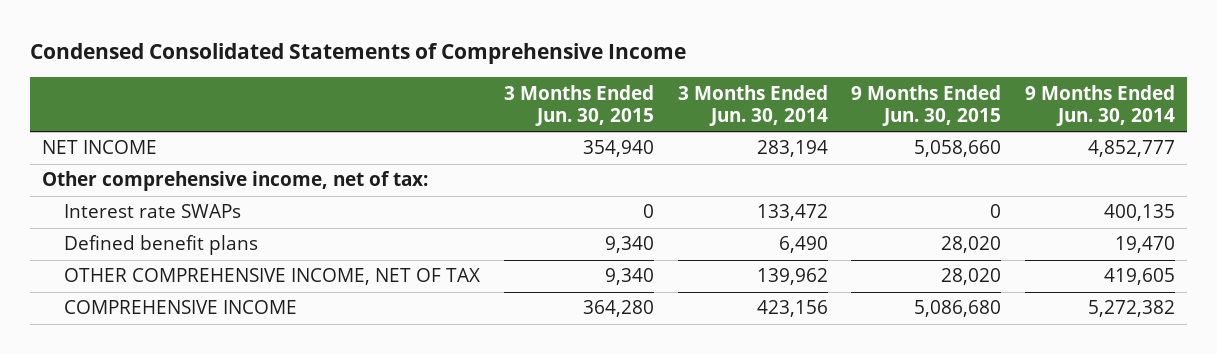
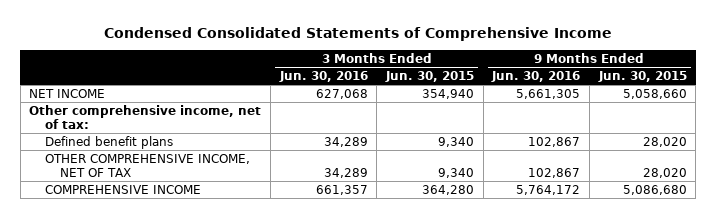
- | 3 Months Ended Jun. 30, 2015 | 3 Months Ended Jun. 30, 2014 | 9 Months Ended Jun. 30, 2015 | 9 Months Ended Jun. 30, 2014
+ | 3 Months Ended Jun. 30, 2016 | 3 Months Ended Jun. 30, 2015 | 9 Months Ended Jun. 30, 2016 | 9 Months Ended Jun. 30, 2015
- Interest rate SWAPs | 0 | 133,472 | 0 | 400,135

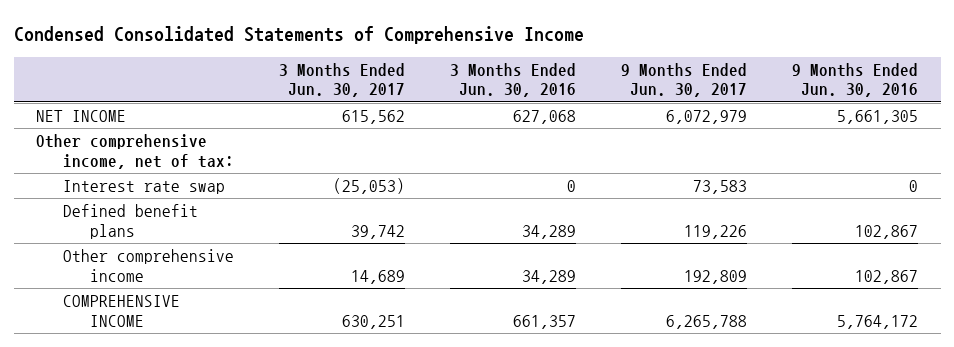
- | 3 Months Ended Jun. 30, 2016 | 3 Months Ended Jun. 30, 2015 | 9 Months Ended Jun. 30, 2016 | 9 Months Ended Jun. 30, 2015
+ | 3 Months Ended Jun. 30, 2017 | 3 Months Ended Jun. 30, 2016 | 9 Months Ended Jun. 30, 2017 | 9 Months Ended Jun. 30, 2016
+ Interest rate swap | (25,053) | 0 | 73,583 | 0
- OTHER COMPREHENSIVE INCOME, NET OF TAX | 34,289 | 9,340 | 102,867 | 28,020
+ Other comprehensive income | 14,689 | 34,289 | 192,809 | 102,867

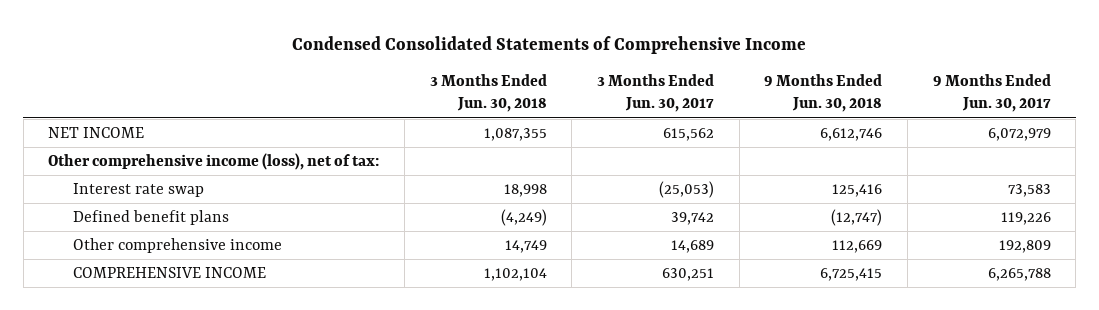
- | 3 Months Ended Jun. 30, 2017 | 3 Months Ended Jun. 30, 2016 | 9 Months Ended Jun. 30, 2017 | 9 Months Ended Jun. 30, 2016
+ | 3 Months Ended Jun. 30, 2018 | 3 Months Ended Jun. 30, 2017 | 9 Months Ended Jun. 30, 2018 | 9 Months Ended Jun. 30, 2017
- Other comprehensive income, net of tax:
+ Other comprehensive income (loss), net of tax:

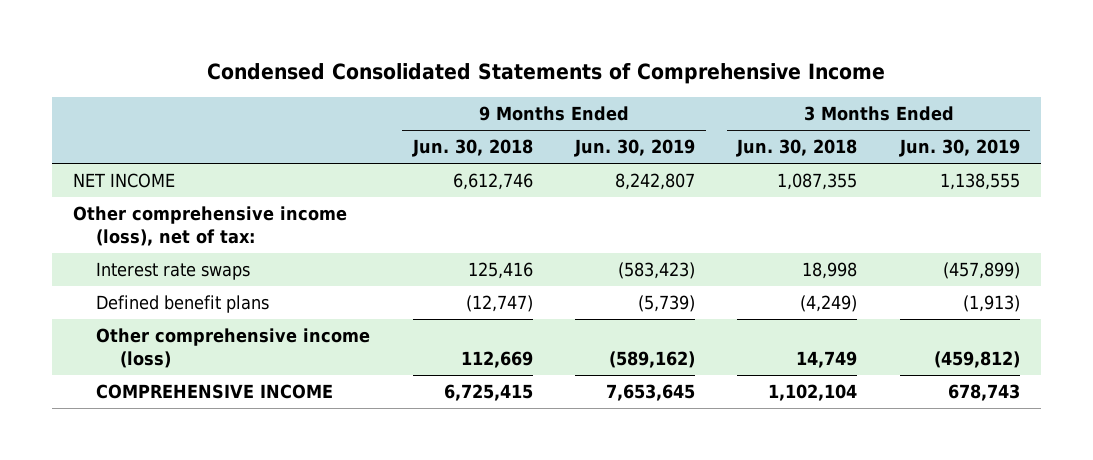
- | 3 Months Ended Jun. 30, 2018 | 3 Months Ended Jun. 30, 2017 | 9 Months Ended Jun. 30, 2018 | 9 Months Ended Jun. 30, 2017
+ | 9 Months Ended Jun. 30, 2018 | 9 Months Ended Jun. 30, 2019 | 3 Months Ended Jun. 30, 2018 | 3 Months Ended Jun. 30, 2019
- Interest rate swap | 18,998 | (25,053) | 125,416 | 73,583
+ Interest rate swaps | 125,416 | (583,423) | 18,998 | (457,899)
- Other comprehensive income | 14,749 | 14,689 | 112,669 | 192,809
+ Other comprehensive income (loss) | 112,669 | (589,162) | 14,749 | (459,812)

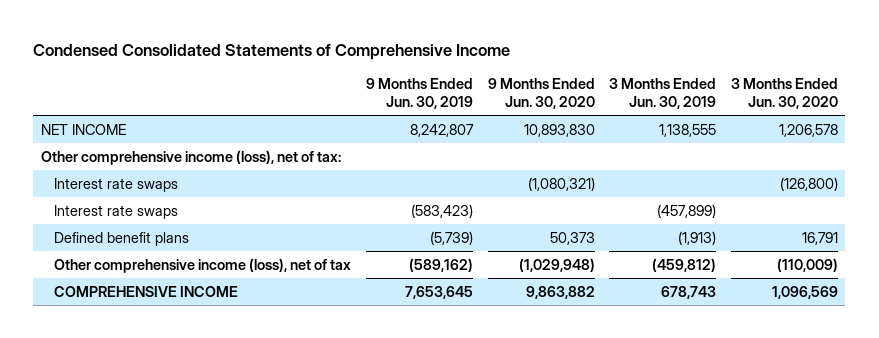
- | 9 Months Ended Jun. 30, 2018 | 9 Months Ended Jun. 30, 2019 | 3 Months Ended Jun. 30, 2018 | 3 Months Ended Jun. 30, 2019
+ | 9 Months Ended Jun. 30, 2019 | 9 Months Ended Jun. 30, 2020 | 3 Months Ended Jun. 30, 2019 | 3 Months Ended Jun. 30, 2020
+ Interest rate swaps | | (1,080,321) | | (126,800)
- Other comprehensive income (loss) | 112,669 | (589,162) | 14,749 | (459,812)
+ Other comprehensive income (loss), net of tax | (589,162) | (1,029,948) | (459,812) | (110,009)

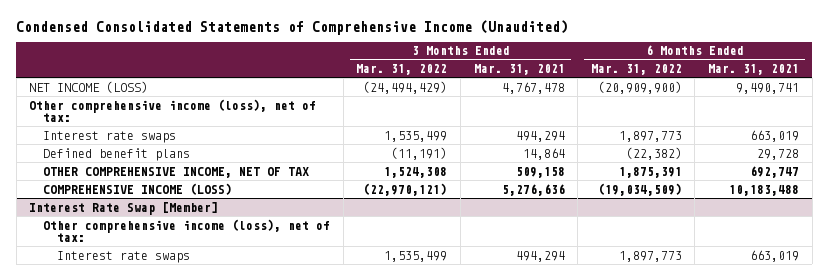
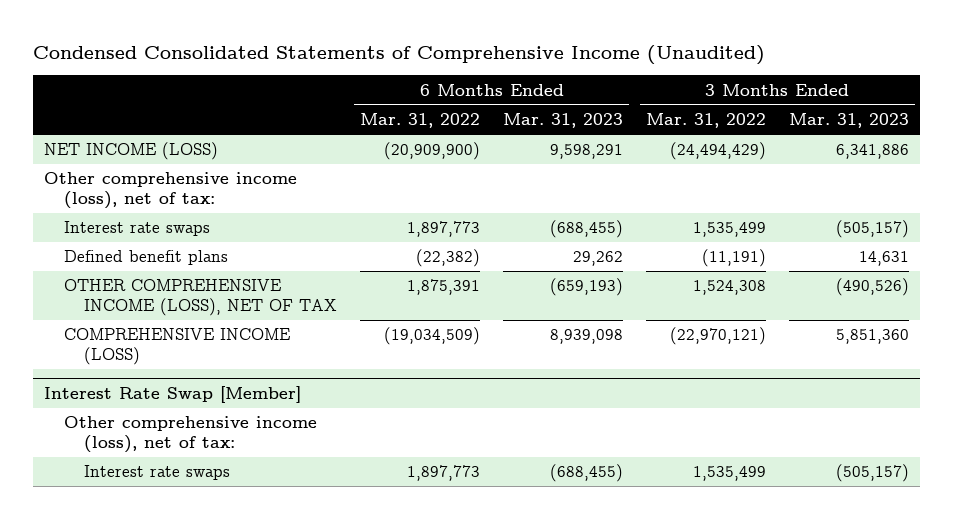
- | 3 Months Ended Mar. 31, 2022 | 3 Months Ended Mar. 31, 2021 | 6 Months Ended Mar. 31, 2022 | 6 Months Ended Mar. 31, 2021
+ | 6 Months Ended Mar. 31, 2022 | 6 Months Ended Mar. 31, 2023 | 3 Months Ended Mar. 31, 2022 | 3 Months Ended Mar. 31, 2023
- OTHER COMPREHENSIVE INCOME, NET OF TAX | 1,524,308 | 509,158 | 1,875,391 | 692,747
+ OTHER COMPREHENSIVE INCOME (LOSS), NET OF TAX | 1,875,391 | (659,193) | 1,524,308 | (490,526)

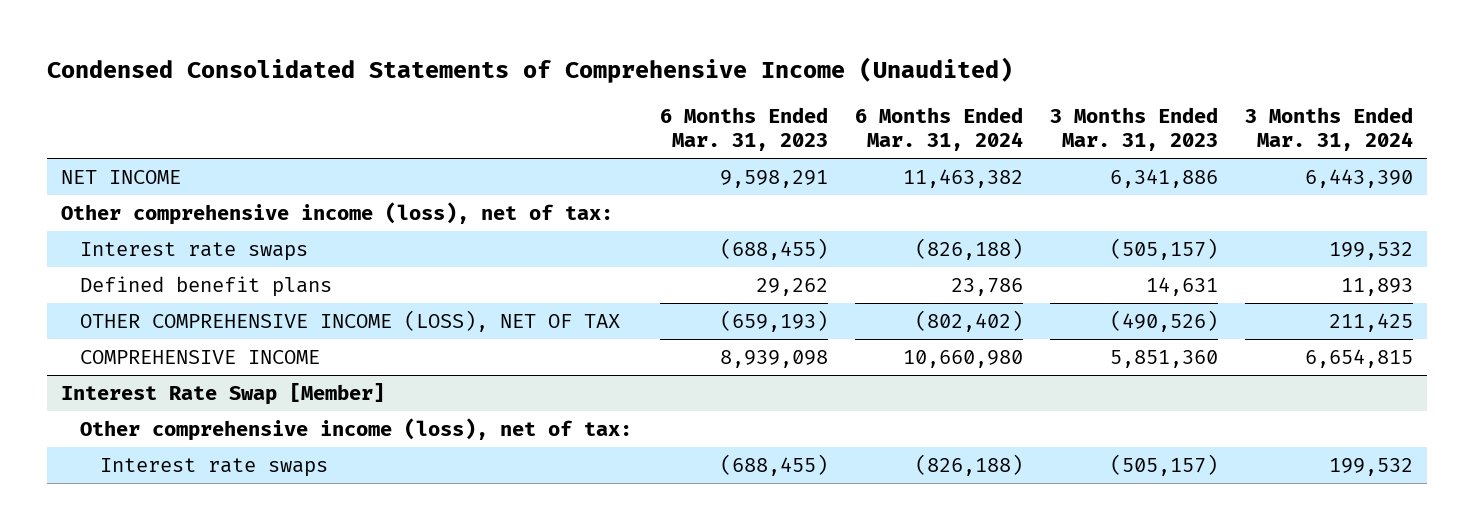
- | 6 Months Ended Mar. 31, 2022 | 6 Months Ended Mar. 31, 2023 | 3 Months Ended Mar. 31, 2022 | 3 Months Ended Mar. 31, 2023
+ | 6 Months Ended Mar. 31, 2023 | 6 Months Ended Mar. 31, 2024 | 3 Months Ended Mar. 31, 2023 | 3 Months Ended Mar. 31, 2024
- NET INCOME (LOSS) | (20,909,900) | 9,598,291 | (24,494,429) | 6,341,886
+ NET INCOME | 9,598,291 | 11,463,382 | 6,341,886 | 6,443,390
- COMPREHENSIVE INCOME (LOSS) | (19,034,509) | 8,939,098 | (22,970,121) | 5,851,360
+ COMPREHENSIVE INCOME | 8,939,098 | 10,660,980 | 5,851,360 | 6,654,815

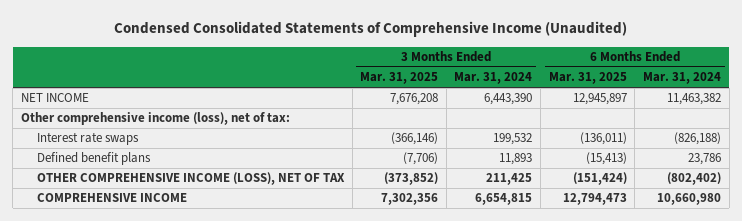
- | 6 Months Ended Mar. 31, 2023 | 6 Months Ended Mar. 31, 2024 | 3 Months Ended Mar. 31, 2023 | 3 Months Ended Mar. 31, 2024
+ | 3 Months Ended Mar. 31, 2025 | 3 Months Ended Mar. 31, 2024 | 6 Months Ended Mar. 31, 2025 | 6 Months Ended Mar. 31, 2024
- Interest Rate Swap [Member]
- Other comprehensive income (loss), net of tax:
- Interest rate swaps | (688,455) | (826,188) | (505,157) | 199,532

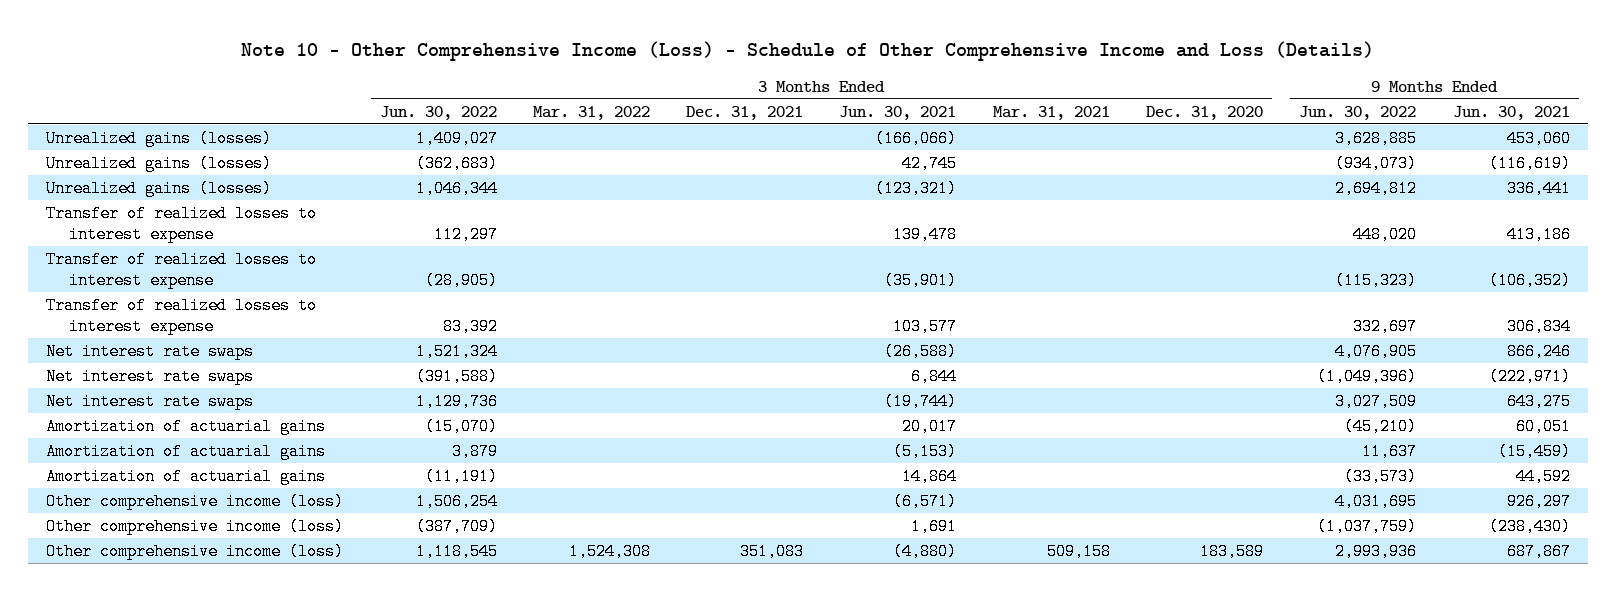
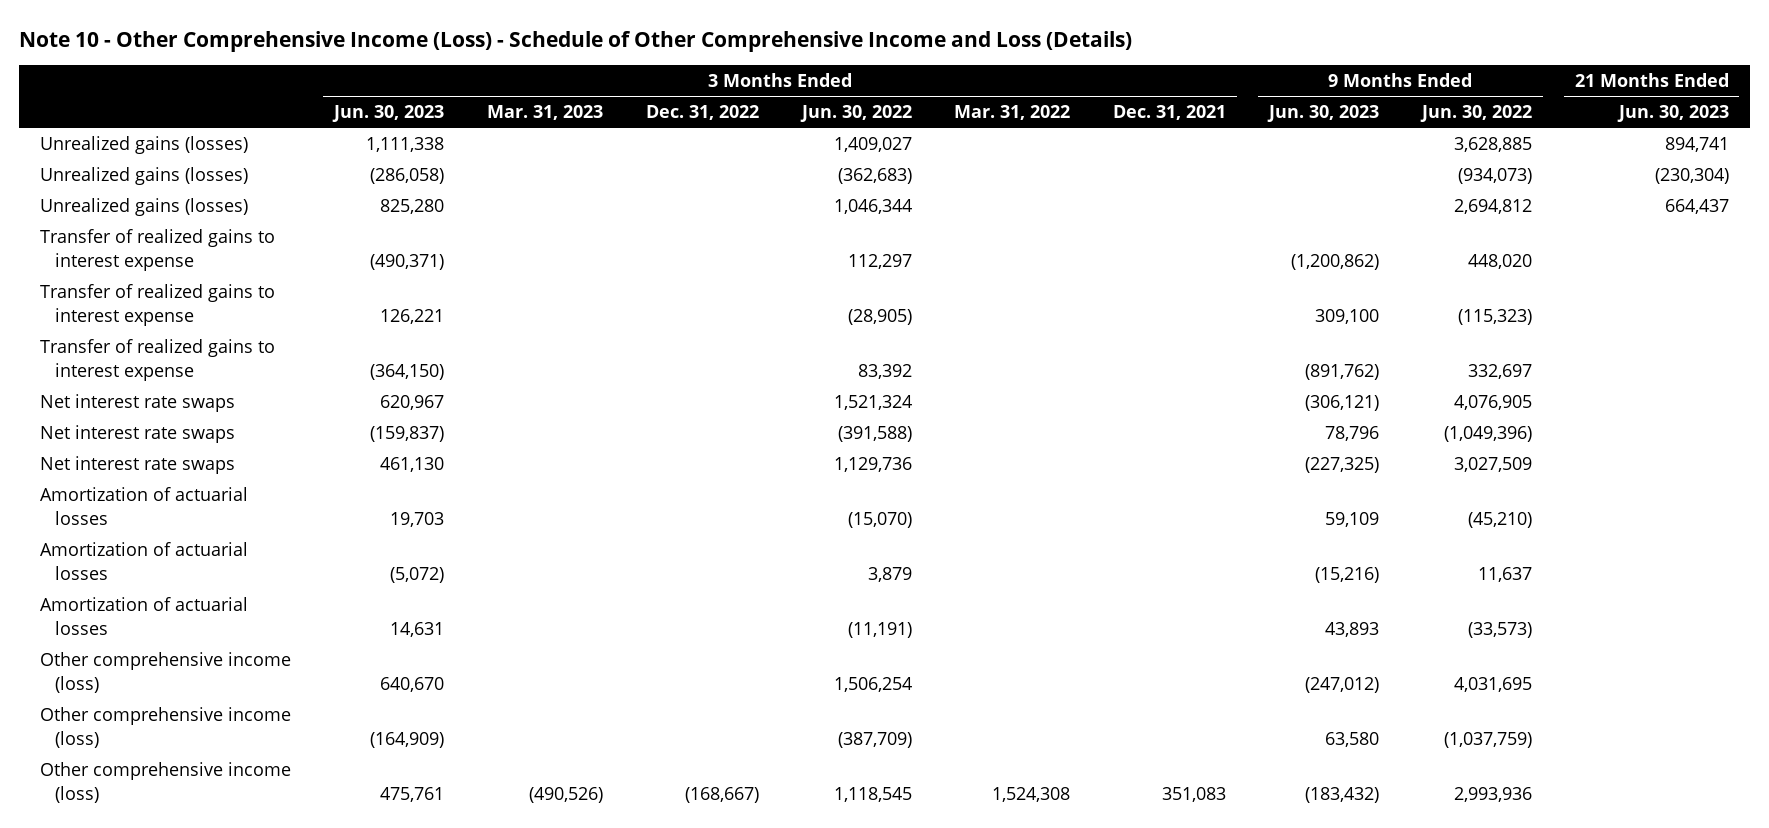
- | 3 Months Ended Jun. 30, 2022 | 3 Months Ended Mar. 31, 2022 | 3 Months Ended Dec. 31, 2021 | 3 Months Ended Jun. 30, 2021 | 3 Months Ended Mar. 31, 2021 | 3 Months Ended Dec. 31, 2020 | 9 Months Ended Jun. 30, 2022 | 9 Months Ended Jun. 30, 2021
+ | 3 Months Ended Jun. 30, 2023 | 3 Months Ended Mar. 31, 2023 | 3 Months Ended Dec. 31, 2022 | 3 Months Ended Jun. 30, 2022 | 3 Months Ended Mar. 31, 2022 | 3 Months Ended Dec. 31, 2021 | 9 Months Ended Jun. 30, 2023 | 9 Months Ended Jun. 30, 2022 | 21 Months Ended Jun. 30, 2023
- Transfer of realized losses to interest expense | 112,297 | | | 139,478 | | | 448,020 | 413,186
- Transfer of realized losses to interest expense | (28,905) | | | (35,901) | | | (115,323) | (106,352)
- Transfer of realized losses to interest expense | 83,392 | | | 103,577 | | | 332,697 | 306,834
+ Transfer of realized gains to interest expense | (490,371) | | | 112,297 | | | (1,200,862) | 448,020 |
+ Transfer of realized gains to interest expense | 126,221 | | | (28,905) | | | 309,100 | (115,323) |
+ Transfer of realized gains to interest expense | (364,150) | | | 83,392 | | | (891,762) | 332,697 |
- Amortization of actuarial gains | (15,070) | | | 20,017 | | | (45,210) | 60,051
- Amortization of actuarial gains | 3,879 | | | (5,153) | | | 11,637 | (15,459)
- Amortization of actuarial gains | (11,191) | | | 14,864 | | | (33,573) | 44,592
+ Amortization of actuarial losses | 19,703 | | | (15,070) | | | 59,109 | (45,210) |
+ Amortization of actuarial losses | (5,072) | | | 3,879 | | | (15,216) | 11,637 |
+ Amortization of actuarial losses | 14,631 | | | (11,191) | | | 43,893 | (33,573) |

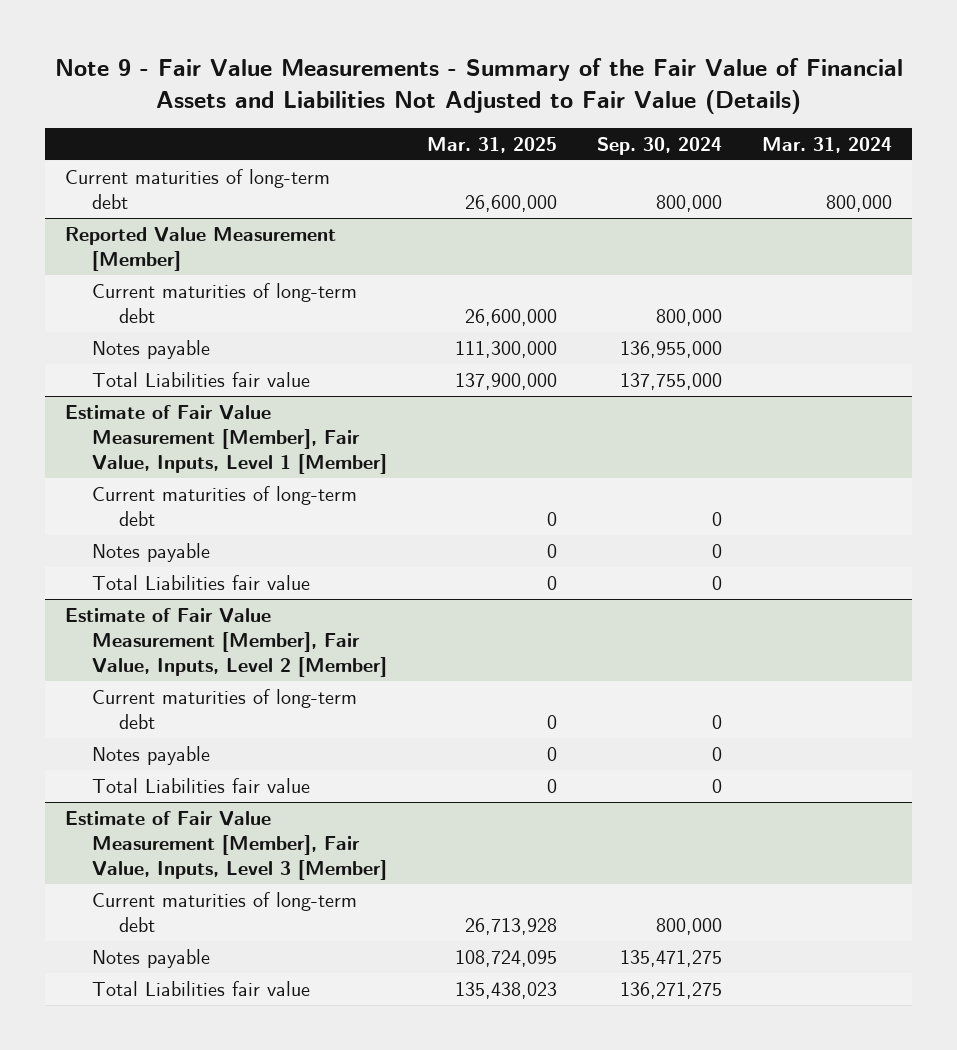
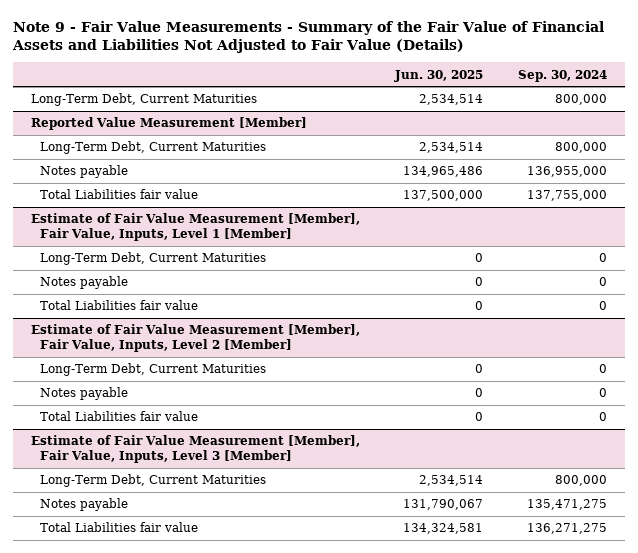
- | Mar. 31, 2025 | Sep. 30, 2024 | Mar. 31, 2024
+ | Jun. 30, 2025 | Sep. 30, 2024
- Current maturities of long-term debt | 26,600,000 | 800,000 | 800,000
+ Long-Term Debt, Current Maturities | 2,534,514 | 800,000
@ Reported Value Measurement [Member]
- Current maturities of long-term debt | 26,600,000 | 800,000 |
+ Long-Term Debt, Current Maturities | 2,534,514 | 800,000
@ Estimate of Fair Value Measurement [Member], Fair Value, Inputs, Level 1 [Member]
- Current maturities of long-term debt | 0 | 0 |
+ Long-Term Debt, Current Maturities | 0 | 0
@ Estimate of Fair Value Measurement [Member], Fair Value, Inputs, Level 2 [Member]
- Current maturities of long-term debt | 0 | 0 |
+ Long-Term Debt, Current Maturities | 0 | 0
@ Estimate of Fair Value Measurement [Member], Fair Value, Inputs, Level 3 [Member]
- Current maturities of long-term debt | 26,713,928 | 800,000 |
+ Long-Term Debt, Current Maturities | 2,534,514 | 800,000

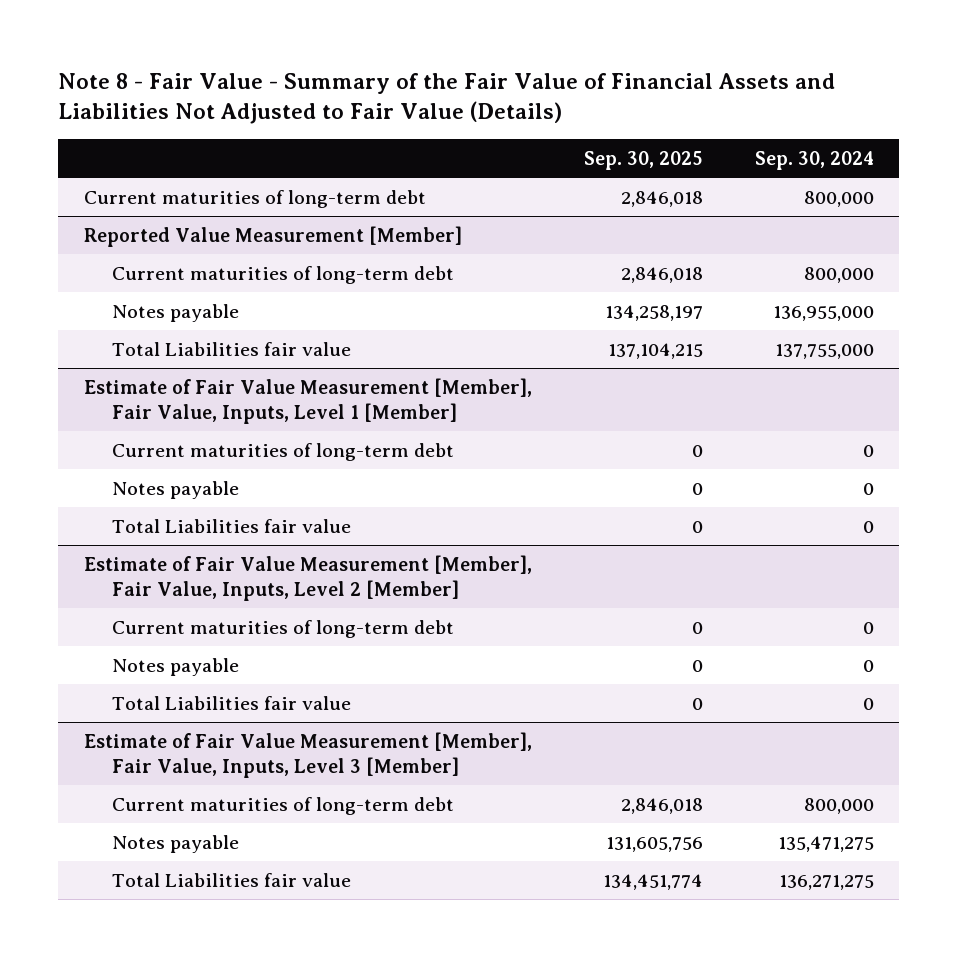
- Note 9 - Fair Value Measurements - Summary of the Fair Value of Financial Assets and Liabilities Not Adjusted to Fair Value (Details)
+ Note 8 - Fair Value - Summary of the Fair Value of Financial Assets and Liabilities Not Adjusted to Fair Value (Details)
- | Jun. 30, 2025 | Sep. 30, 2024
+ | Sep. 30, 2025 | Sep. 30, 2024
- Long-Term Debt, Current Maturities | 2,534,514 | 800,000
+ Current maturities of long-term debt | 2,846,018 | 800,000
@ Reported Value Measurement [Member]
- Long-Term Debt, Current Maturities | 2,534,514 | 800,000
+ Current maturities of long-term debt | 2,846,018 | 800,000
@ Estimate of Fair Value Measurement [Member], Fair Value, Inputs, Level 1 [Member]
- Long-Term Debt, Current Maturities | 0 | 0
+ Current maturities of long-term debt | 0 | 0
@ Estimate of Fair Value Measurement [Member], Fair Value, Inputs, Level 2 [Member]
- Long-Term Debt, Current Maturities | 0 | 0
+ Current maturities of long-term debt | 0 | 0
@ Estimate of Fair Value Measurement [Member], Fair Value, Inputs, Level 3 [Member]
- Long-Term Debt, Current Maturities | 2,534,514 | 800,000
+ Current maturities of long-term debt | 2,846,018 | 800,000

